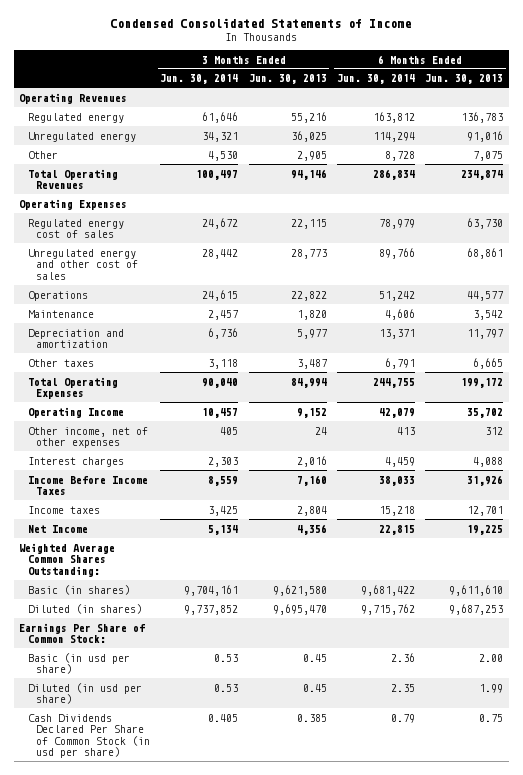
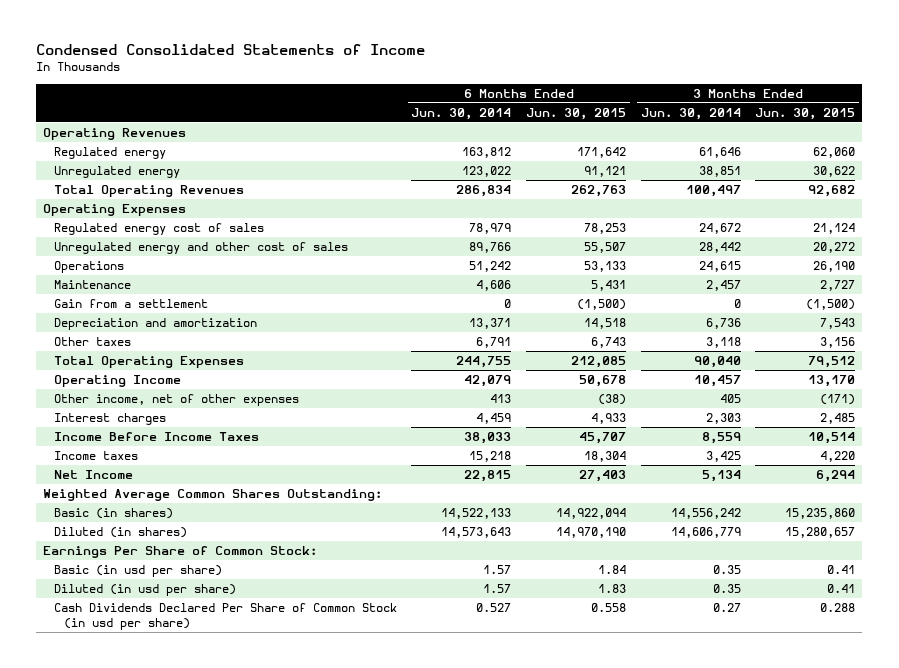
- | 3 Months Ended Jun. 30, 2014 | 3 Months Ended Jun. 30, 2013 | 6 Months Ended Jun. 30, 2014 | 6 Months Ended Jun. 30, 2013
+ | 6 Months Ended Jun. 30, 2014 | 6 Months Ended Jun. 30, 2015 | 3 Months Ended Jun. 30, 2014 | 3 Months Ended Jun. 30, 2015
- Unregulated energy | 34,321 | 36,025 | 114,294 | 91,016
- Other | 4,530 | 2,905 | 8,728 | 7,075
+ Unregulated energy | 123,022 | 91,121 | 38,851 | 30,622
+ Gain from a settlement | 0 | (1,500) | 0 | (1,500)
- Basic (in shares) | 9,704,161 | 9,621,580 | 9,681,422 | 9,611,610
- Diluted (in shares) | 9,737,852 | 9,695,470 | 9,715,762 | 9,687,253
+ Basic (in shares) | 14,522,133 | 14,922,094 | 14,556,242 | 15,235,860
+ Diluted (in shares) | 14,573,643 | 14,970,190 | 14,606,779 | 15,280,657
- Basic (in usd per share) | 0.53 | 0.45 | 2.36 | 2.00
- Diluted (in usd per share) | 0.53 | 0.45 | 2.35 | 1.99
- Cash Dividends Declared Per Share of Common Stock (in usd per share) | 0.405 | 0.385 | 0.79 | 0.75
+ Basic (in usd per share) | 1.57 | 1.84 | 0.35 | 0.41
+ Diluted (in usd per share) | 1.57 | 1.83 | 0.35 | 0.41
+ Cash Dividends Declared Per Share of Common Stock (in usd per share) | 0.527 | 0.558 | 0.27 | 0.288

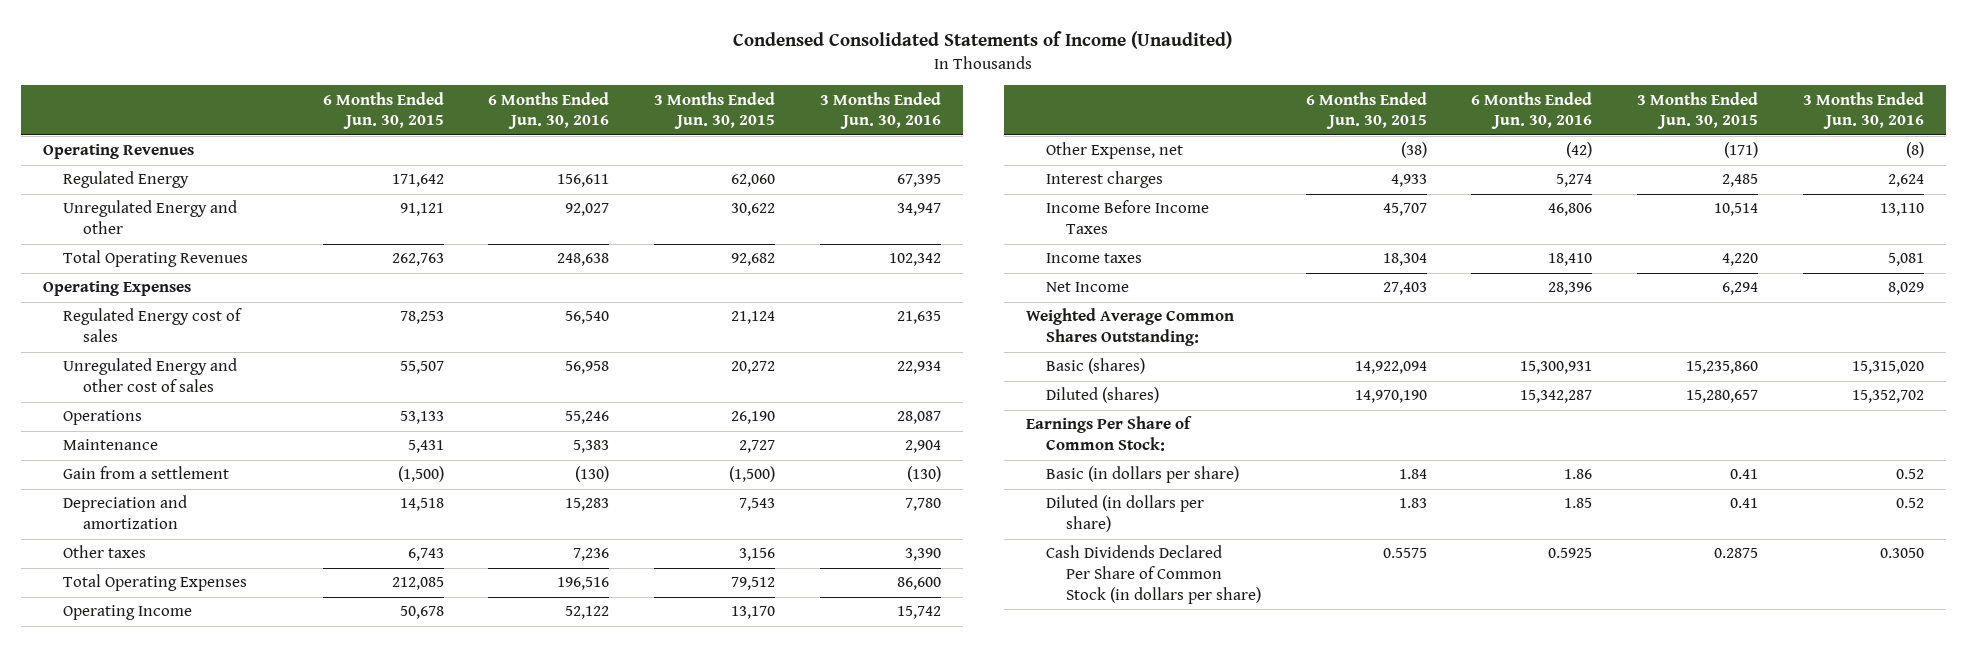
- Condensed Consolidated Statements of Income
+ Condensed Consolidated Statements of Income (Unaudited)
- | 6 Months Ended Jun. 30, 2014 | 6 Months Ended Jun. 30, 2015 | 3 Months Ended Jun. 30, 2014 | 3 Months Ended Jun. 30, 2015
+ | 6 Months Ended Jun. 30, 2015 | 6 Months Ended Jun. 30, 2016 | 3 Months Ended Jun. 30, 2015 | 3 Months Ended Jun. 30, 2016
- Regulated energy | 163,812 | 171,642 | 61,646 | 62,060
- Unregulated energy | 123,022 | 91,121 | 38,851 | 30,622
+ Regulated Energy | 171,642 | 156,611 | 62,060 | 67,395
+ Unregulated Energy and other | 91,121 | 92,027 | 30,622 | 34,947
- Regulated energy cost of sales | 78,979 | 78,253 | 24,672 | 21,124
- Unregulated energy and other cost of sales | 89,766 | 55,507 | 28,442 | 20,272
+ Regulated Energy cost of sales | 78,253 | 56,540 | 21,124 | 21,635
+ Unregulated Energy and other cost of sales | 55,507 | 56,958 | 20,272 | 22,934
- Other income, net of other expenses | 413 | (38) | 405 | (171)
+ Other Expense, net | (38) | (42) | (171) | (8)
- Basic (in shares) | 14,522,133 | 14,922,094 | 14,556,242 | 15,235,860
- Diluted (in shares) | 14,573,643 | 14,970,190 | 14,606,779 | 15,280,657
+ Basic (shares) | 14,922,094 | 15,300,931 | 15,235,860 | 15,315,020
+ Diluted (shares) | 14,970,190 | 15,342,287 | 15,280,657 | 15,352,702
- Basic (in usd per share) | 1.57 | 1.84 | 0.35 | 0.41
- Diluted (in usd per share) | 1.57 | 1.83 | 0.35 | 0.41
- Cash Dividends Declared Per Share of Common Stock (in usd per share) | 0.527 | 0.558 | 0.27 | 0.288
+ Basic (in dollars per share) | 1.84 | 1.86 | 0.41 | 0.52
+ Diluted (in dollars per share) | 1.83 | 1.85 | 0.41 | 0.52
+ Cash Dividends Declared Per Share of Common Stock (in dollars per share) | 0.5575 | 0.5925 | 0.2875 | 0.3050

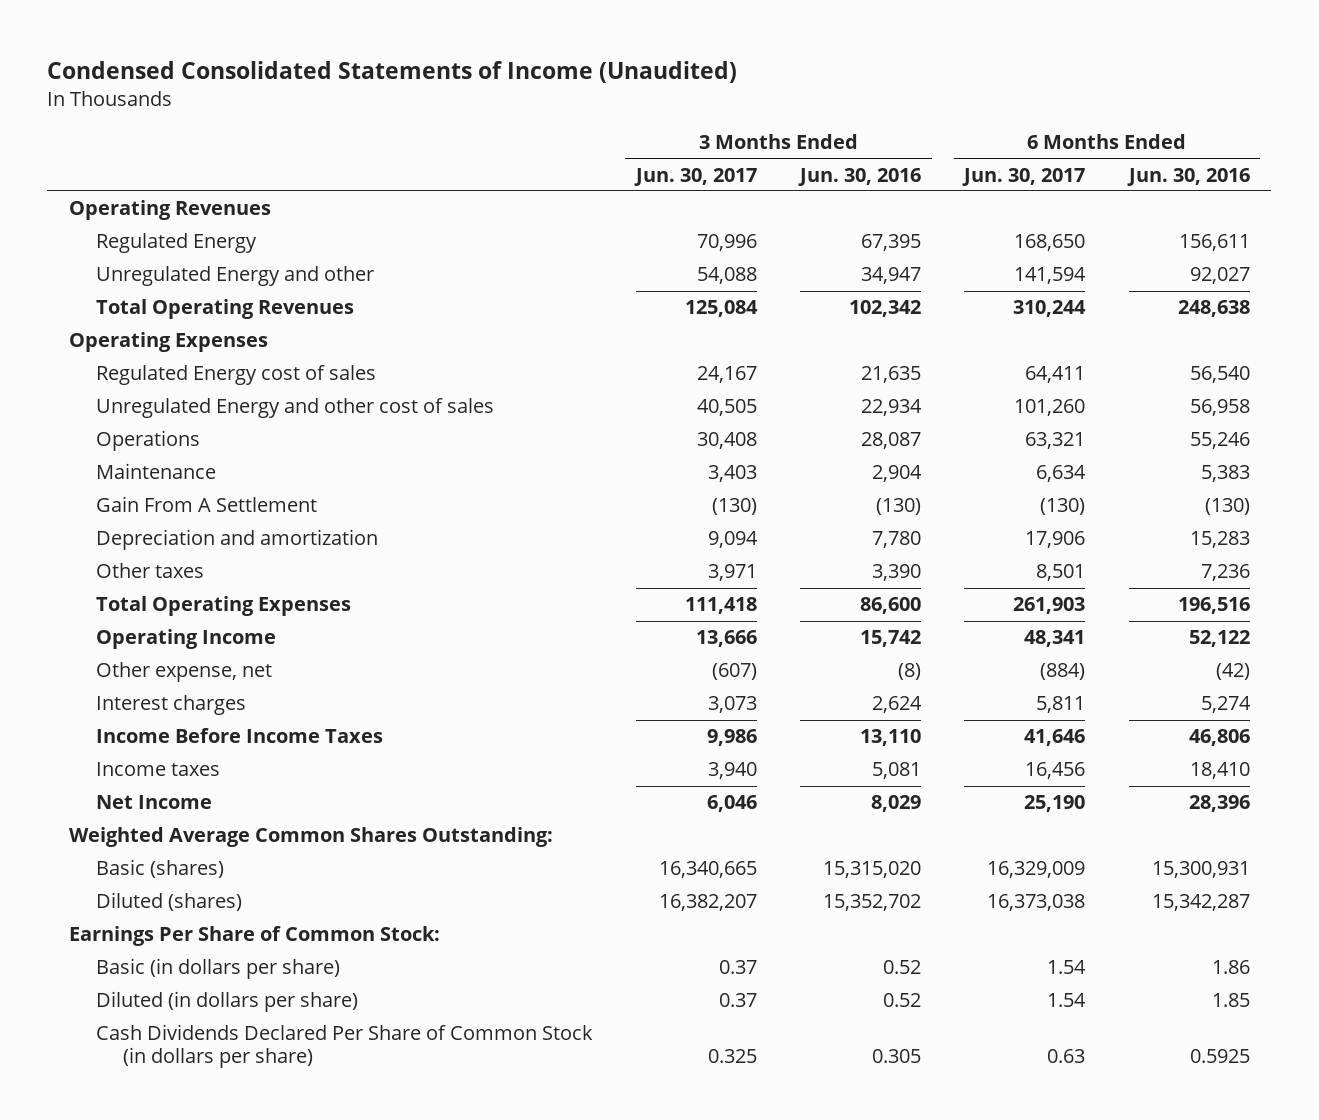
- | 6 Months Ended Jun. 30, 2015 | 6 Months Ended Jun. 30, 2016 | 3 Months Ended Jun. 30, 2015 | 3 Months Ended Jun. 30, 2016
+ | 3 Months Ended Jun. 30, 2017 | 3 Months Ended Jun. 30, 2016 | 6 Months Ended Jun. 30, 2017 | 6 Months Ended Jun. 30, 2016
- Gain from a settlement | (1,500) | (130) | (1,500) | (130)
+ Gain From A Settlement | (130) | (130) | (130) | (130)
- Other Expense, net | (38) | (42) | (171) | (8)
+ Other expense, net | (607) | (8) | (884) | (42)
- Cash Dividends Declared Per Share of Common Stock (in dollars per share) | 0.5575 | 0.5925 | 0.2875 | 0.3050
+ Cash Dividends Declared Per Share of Common Stock (in dollars per share) | 0.325 | 0.305 | 0.63 | 0.5925

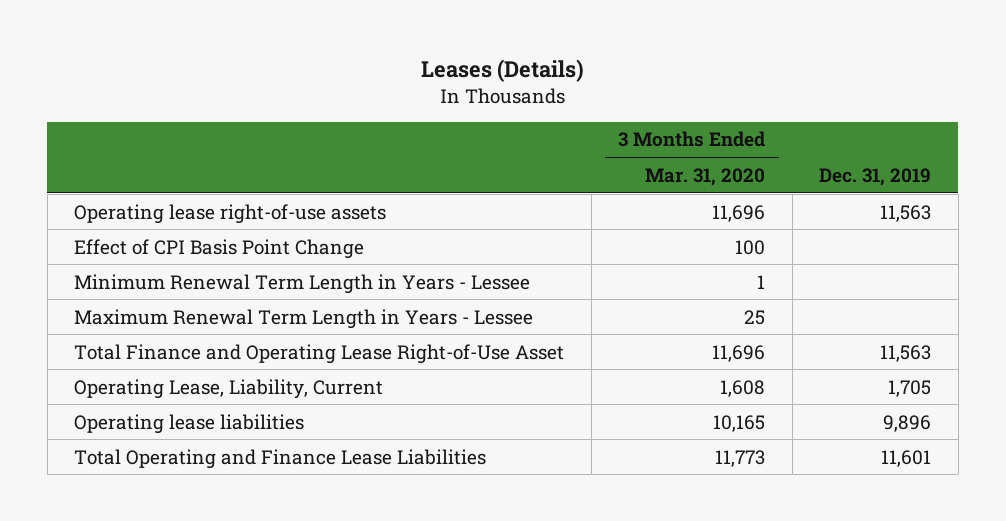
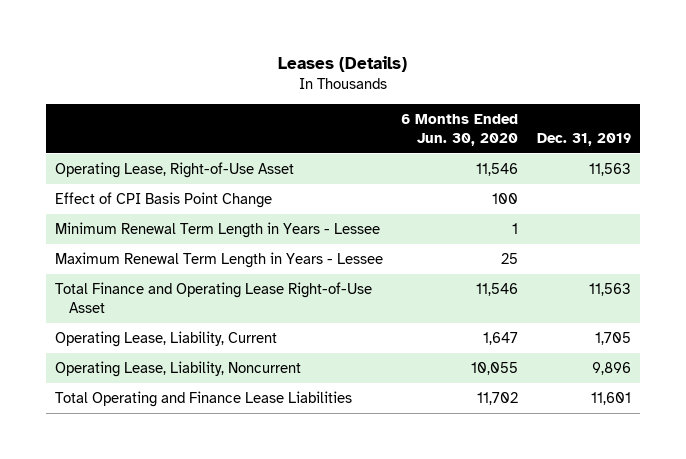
- | 3 Months Ended Mar. 31, 2020 | Dec. 31, 2019
+ | 6 Months Ended Jun. 30, 2020 | Dec. 31, 2019
- Operating lease right-of-use assets | 11,696 | 11,563
+ Operating Lease, Right-of-Use Asset | 11,546 | 11,563
- Operating lease liabilities | 10,165 | 9,896
+ Operating Lease, Liability, Noncurrent | 10,055 | 9,896

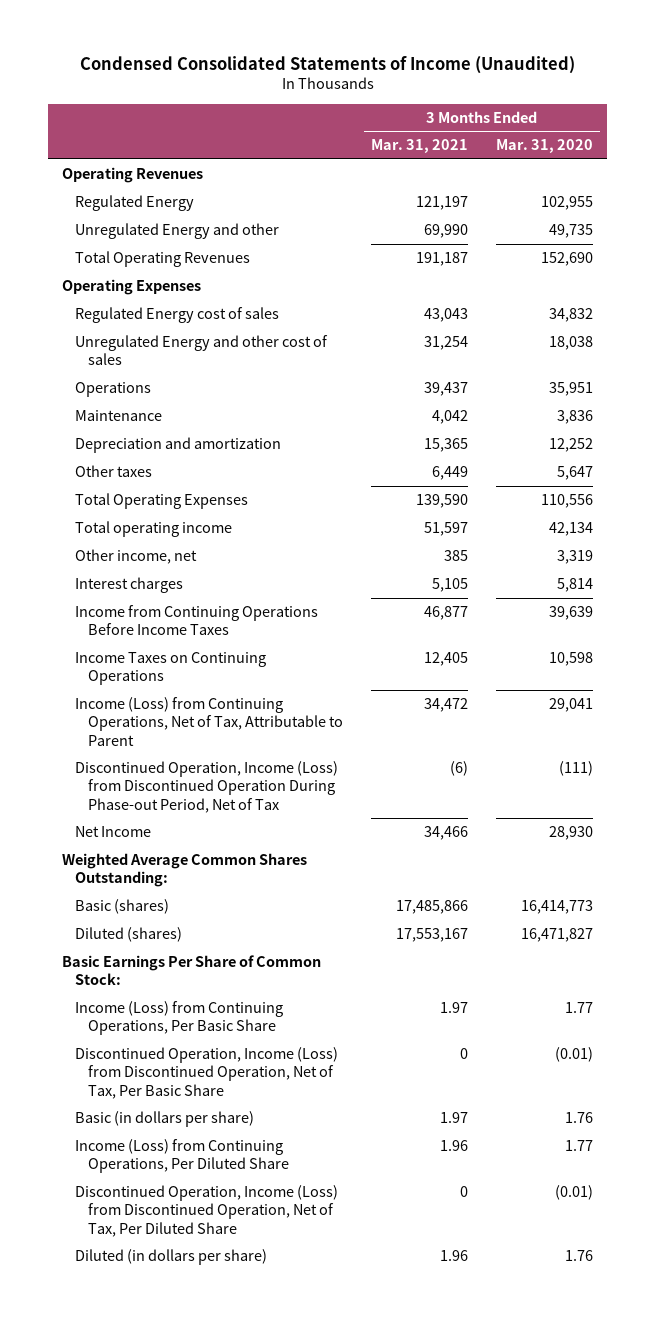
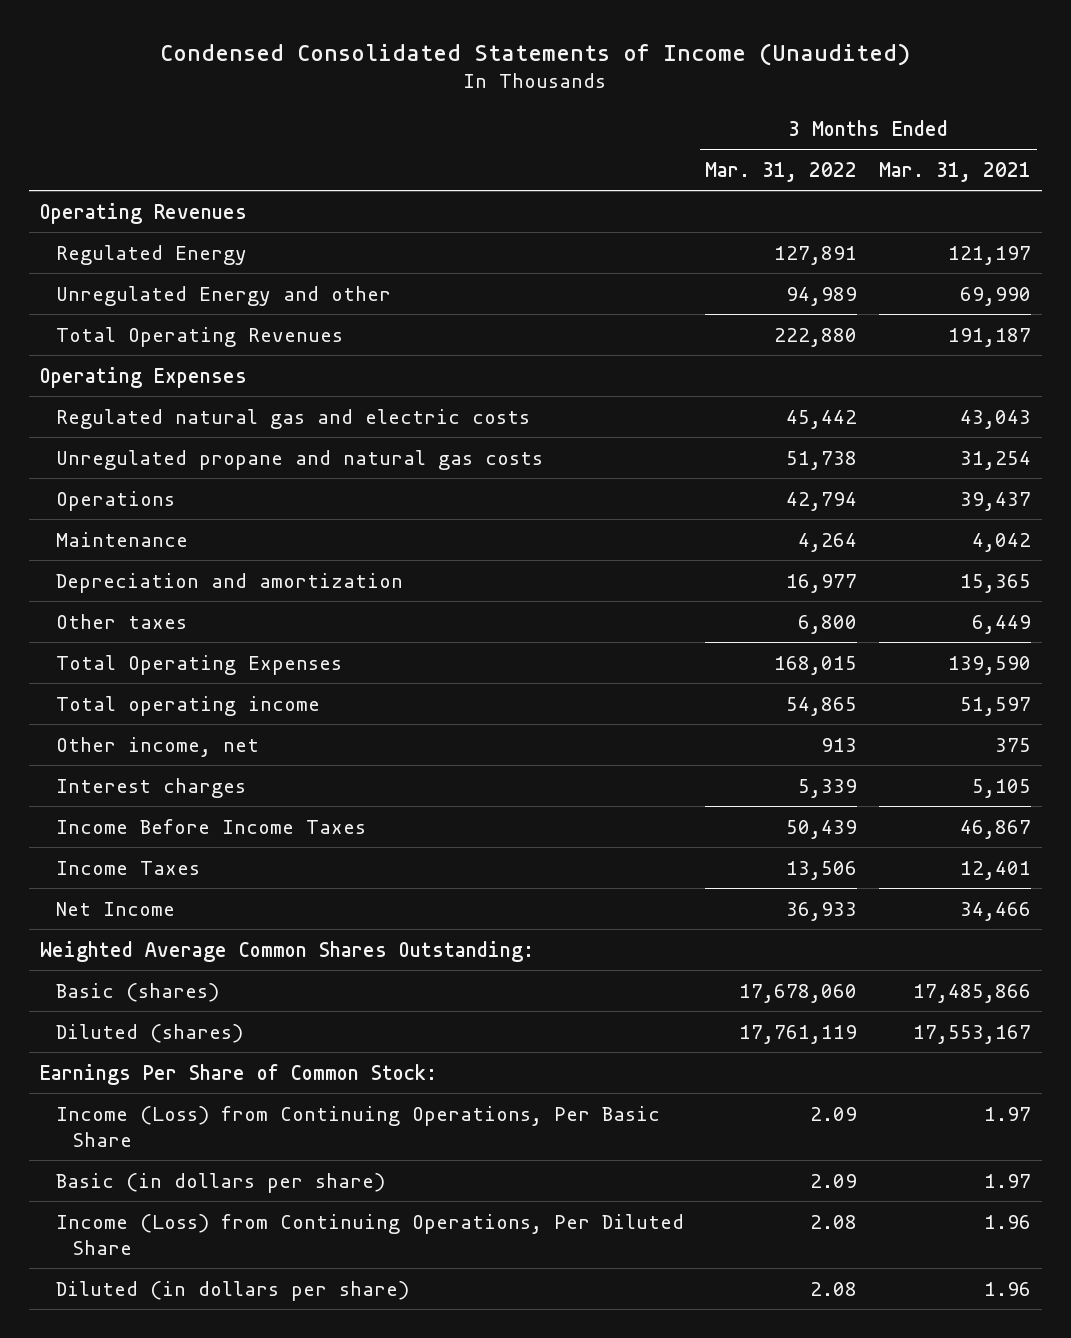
- | 3 Months Ended Mar. 31, 2021 | 3 Months Ended Mar. 31, 2020
+ | 3 Months Ended Mar. 31, 2022 | 3 Months Ended Mar. 31, 2021
- Regulated Energy cost of sales | 43,043 | 34,832
- Unregulated Energy and other cost of sales | 31,254 | 18,038
+ Regulated natural gas and electric costs | 45,442 | 43,043
+ Unregulated propane and natural gas costs | 51,738 | 31,254
- Other income, net | 385 | 3,319
+ Other income, net | 913 | 375
- Income from Continuing Operations Before Income Taxes | 46,877 | 39,639
- Income Taxes on Continuing Operations | 12,405 | 10,598
- Income (Loss) from Continuing Operations, Net of Tax, Attributable to Parent | 34,472 | 29,041
- Discontinued Operation, Income (Loss) from Discontinued Operation During Phase-out Period, Net of Tax | (6) | (111)
+ Income Before Income Taxes | 50,439 | 46,867
+ Income Taxes | 13,506 | 12,401
- Basic Earnings Per Share of Common Stock:
+ Earnings Per Share of Common Stock:
- Discontinued Operation, Income (Loss) from Discontinued Operation, Net of Tax, Per Basic Share | 0 | (0.01)
- Discontinued Operation, Income (Loss) from Discontinued Operation, Net of Tax, Per Diluted Share | 0 | (0.01)

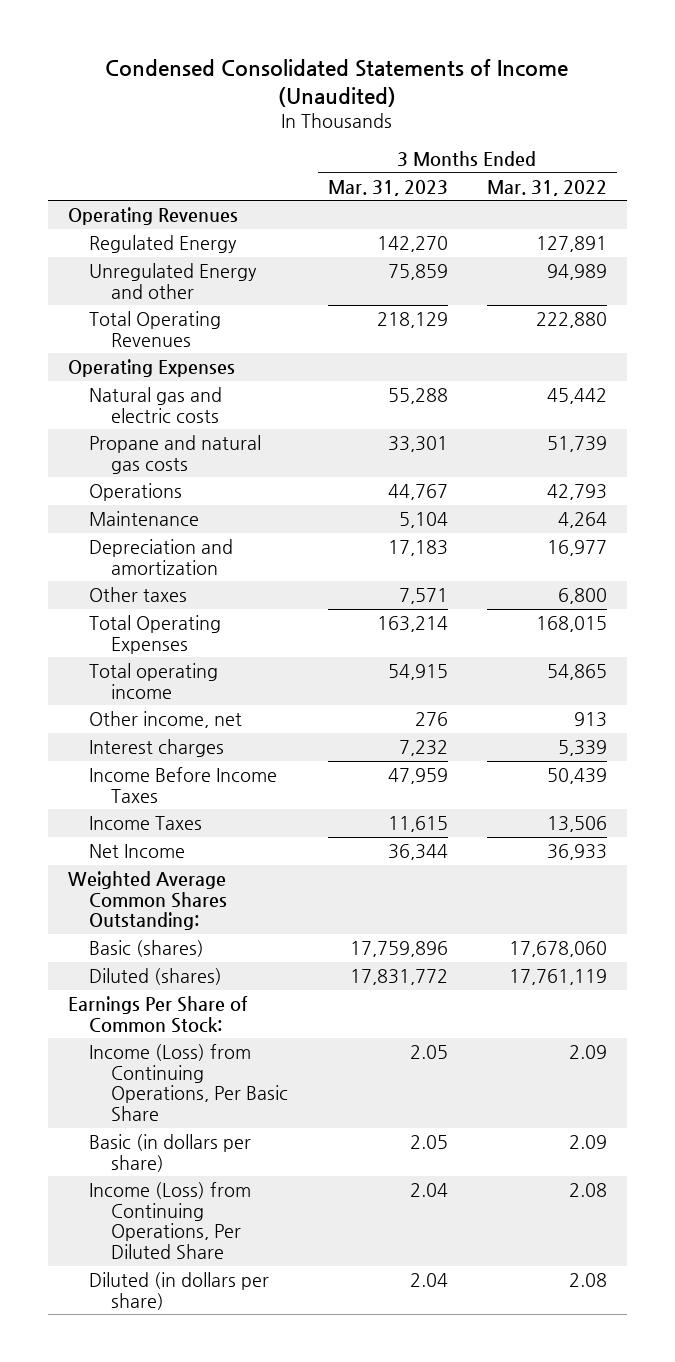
- | 3 Months Ended Mar. 31, 2022 | 3 Months Ended Mar. 31, 2021
+ | 3 Months Ended Mar. 31, 2023 | 3 Months Ended Mar. 31, 2022
- Regulated natural gas and electric costs | 45,442 | 43,043
- Unregulated propane and natural gas costs | 51,738 | 31,254
- Operations | 42,794 | 39,437
+ Natural gas and electric costs | 55,288 | 45,442
+ Propane and natural gas costs | 33,301 | 51,739
+ Operations | 44,767 | 42,793

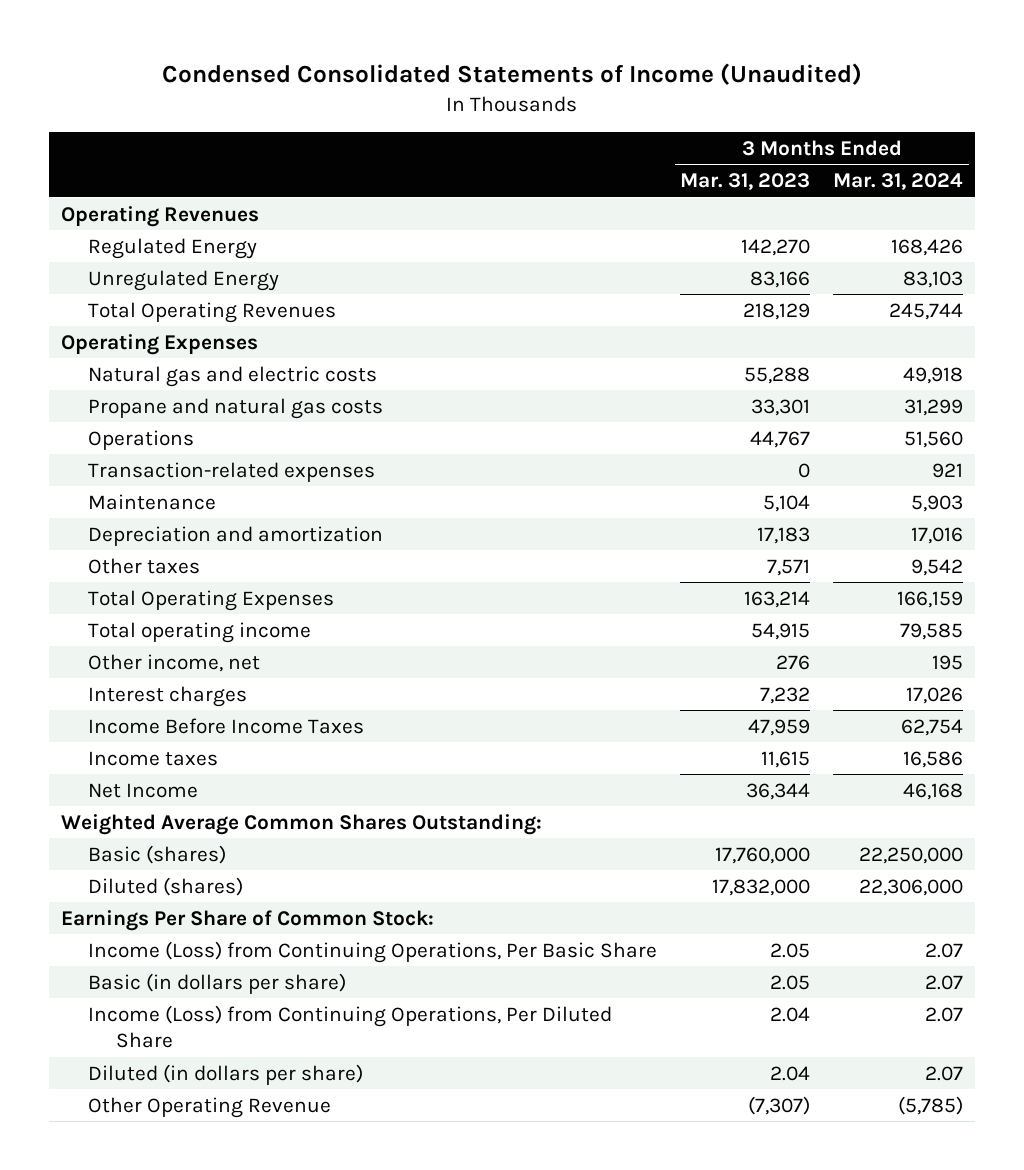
- | 3 Months Ended Mar. 31, 2023 | 3 Months Ended Mar. 31, 2022
+ | 3 Months Ended Mar. 31, 2023 | 3 Months Ended Mar. 31, 2024
- Unregulated Energy and other | 75,859 | 94,989
+ Unregulated Energy | 83,166 | 83,103
+ Transaction-related expenses | 0 | 921
- Income Taxes | 11,615 | 13,506
+ Income taxes | 11,615 | 16,586
- Basic (shares) | 17,759,896 | 17,678,060
- Diluted (shares) | 17,831,772 | 17,761,119
+ Basic (shares) | 17,760,000 | 22,250,000
+ Diluted (shares) | 17,832,000 | 22,306,000
+ Other Operating Revenue | (7,307) | (5,785)

